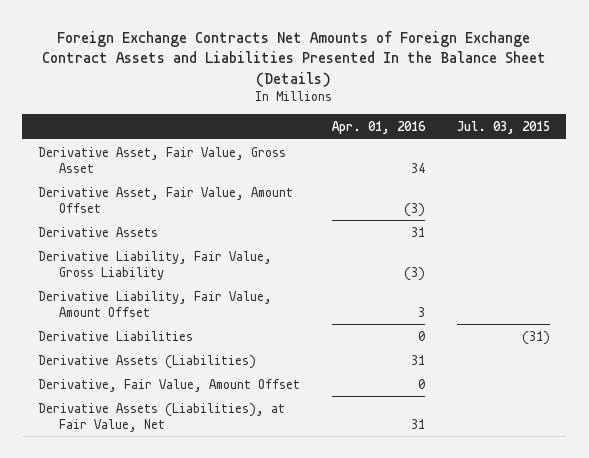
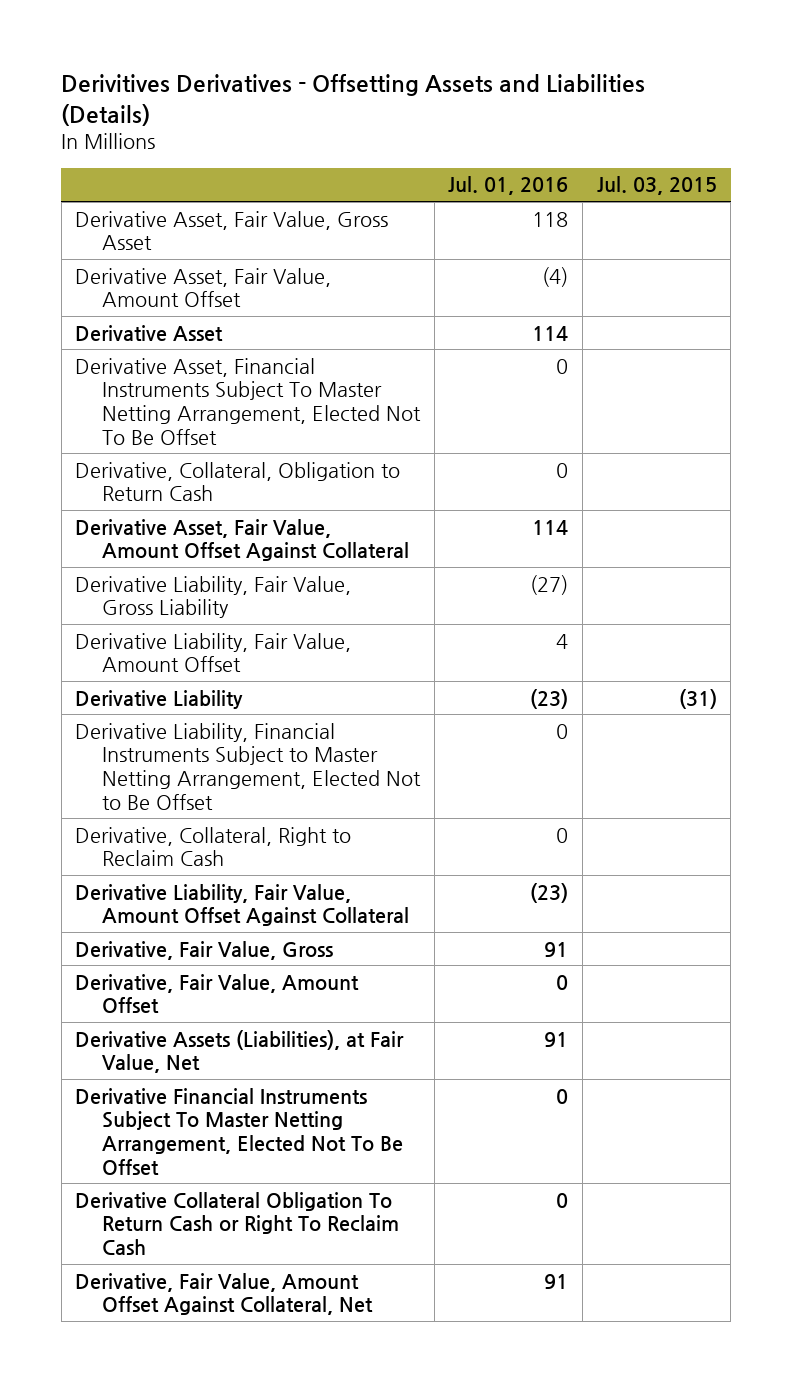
- Foreign Exchange Contracts Net Amounts of Foreign Exchange Contract Assets and Liabilities Presented In the Balance Sheet (Details)
+ Derivitives Derivatives - Offsetting Assets and Liabilities (Details)
- | Apr. 01, 2016 | Jul. 03, 2015
+ | Jul. 01, 2016 | Jul. 03, 2015
- Derivative Assets | 31 |
+ Derivative Asset | 114 |
+ Derivative Asset, Financial Instruments Subject To Master Netting Arrangement, Elected Not To Be Offset | 0 |
+ Derivative, Collateral, Obligation to Return Cash | 0 |
+ Derivative Asset, Fair Value, Amount Offset Against Collateral | 114 |
- Derivative Liabilities | 0 | (31)
- Derivative Assets (Liabilities) | 31 |
+ Derivative Liability | (23) | (31)
+ Derivative Liability, Financial Instruments Subject to Master Netting Arrangement, Elected Not to Be Offset | 0 |
+ Derivative, Collateral, Right to Reclaim Cash | 0 |
+ Derivative Liability, Fair Value, Amount Offset Against Collateral | (23) |
+ Derivative, Fair Value, Gross | 91 |
+ Derivative Financial Instruments Subject To Master Netting Arrangement, Elected Not To Be Offset | 0 |
+ Derivative Collateral Obligation To Return Cash or Right To Reclaim Cash | 0 |
+ Derivative, Fair Value, Amount Offset Against Collateral, Net | 91 |

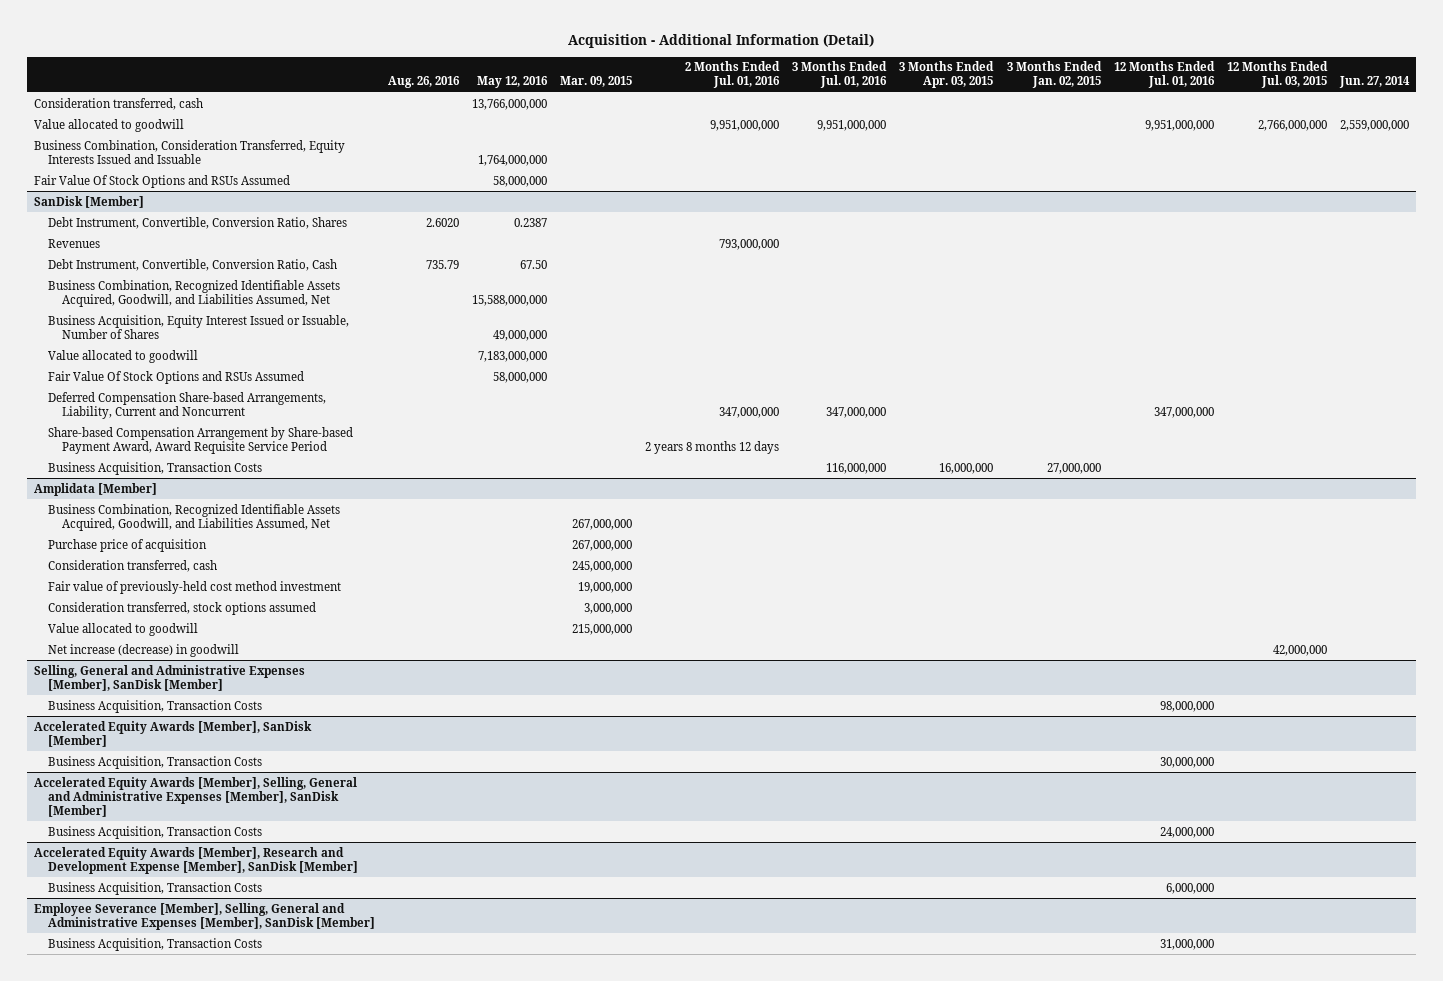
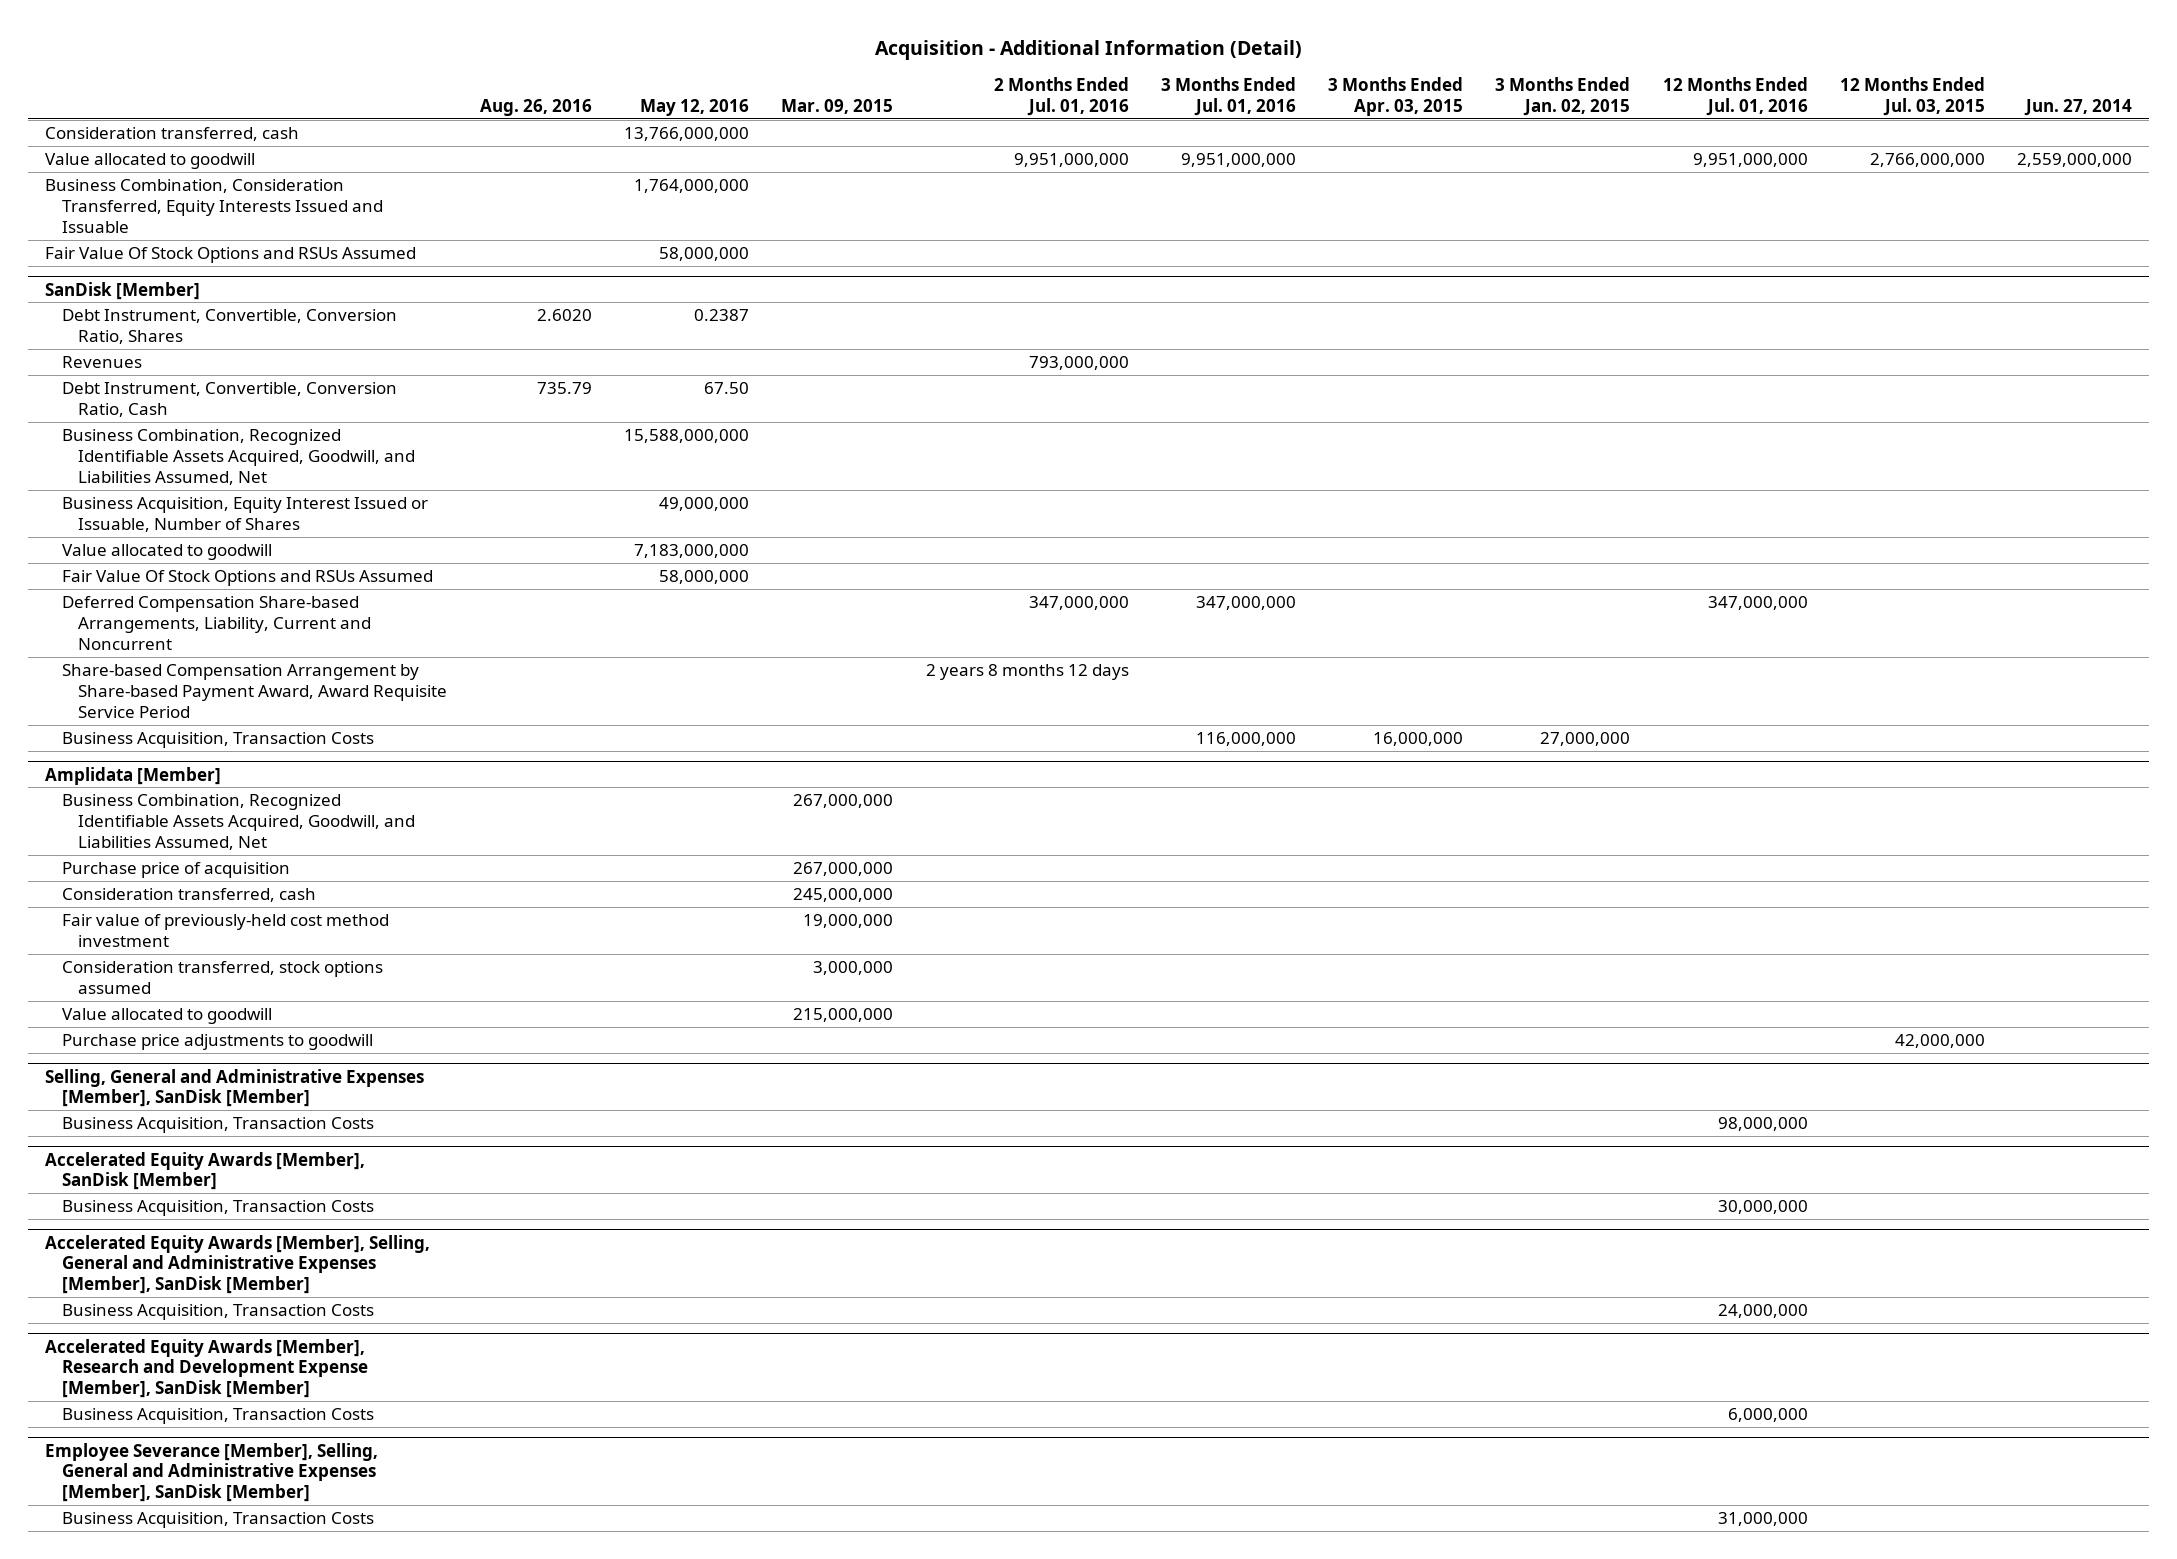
@ Amplidata [Member]
- Net increase (decrease) in goodwill | | | | | | | | | 42,000,000 |
+ Purchase price adjustments to goodwill | | | | | | | | | 42,000,000 |

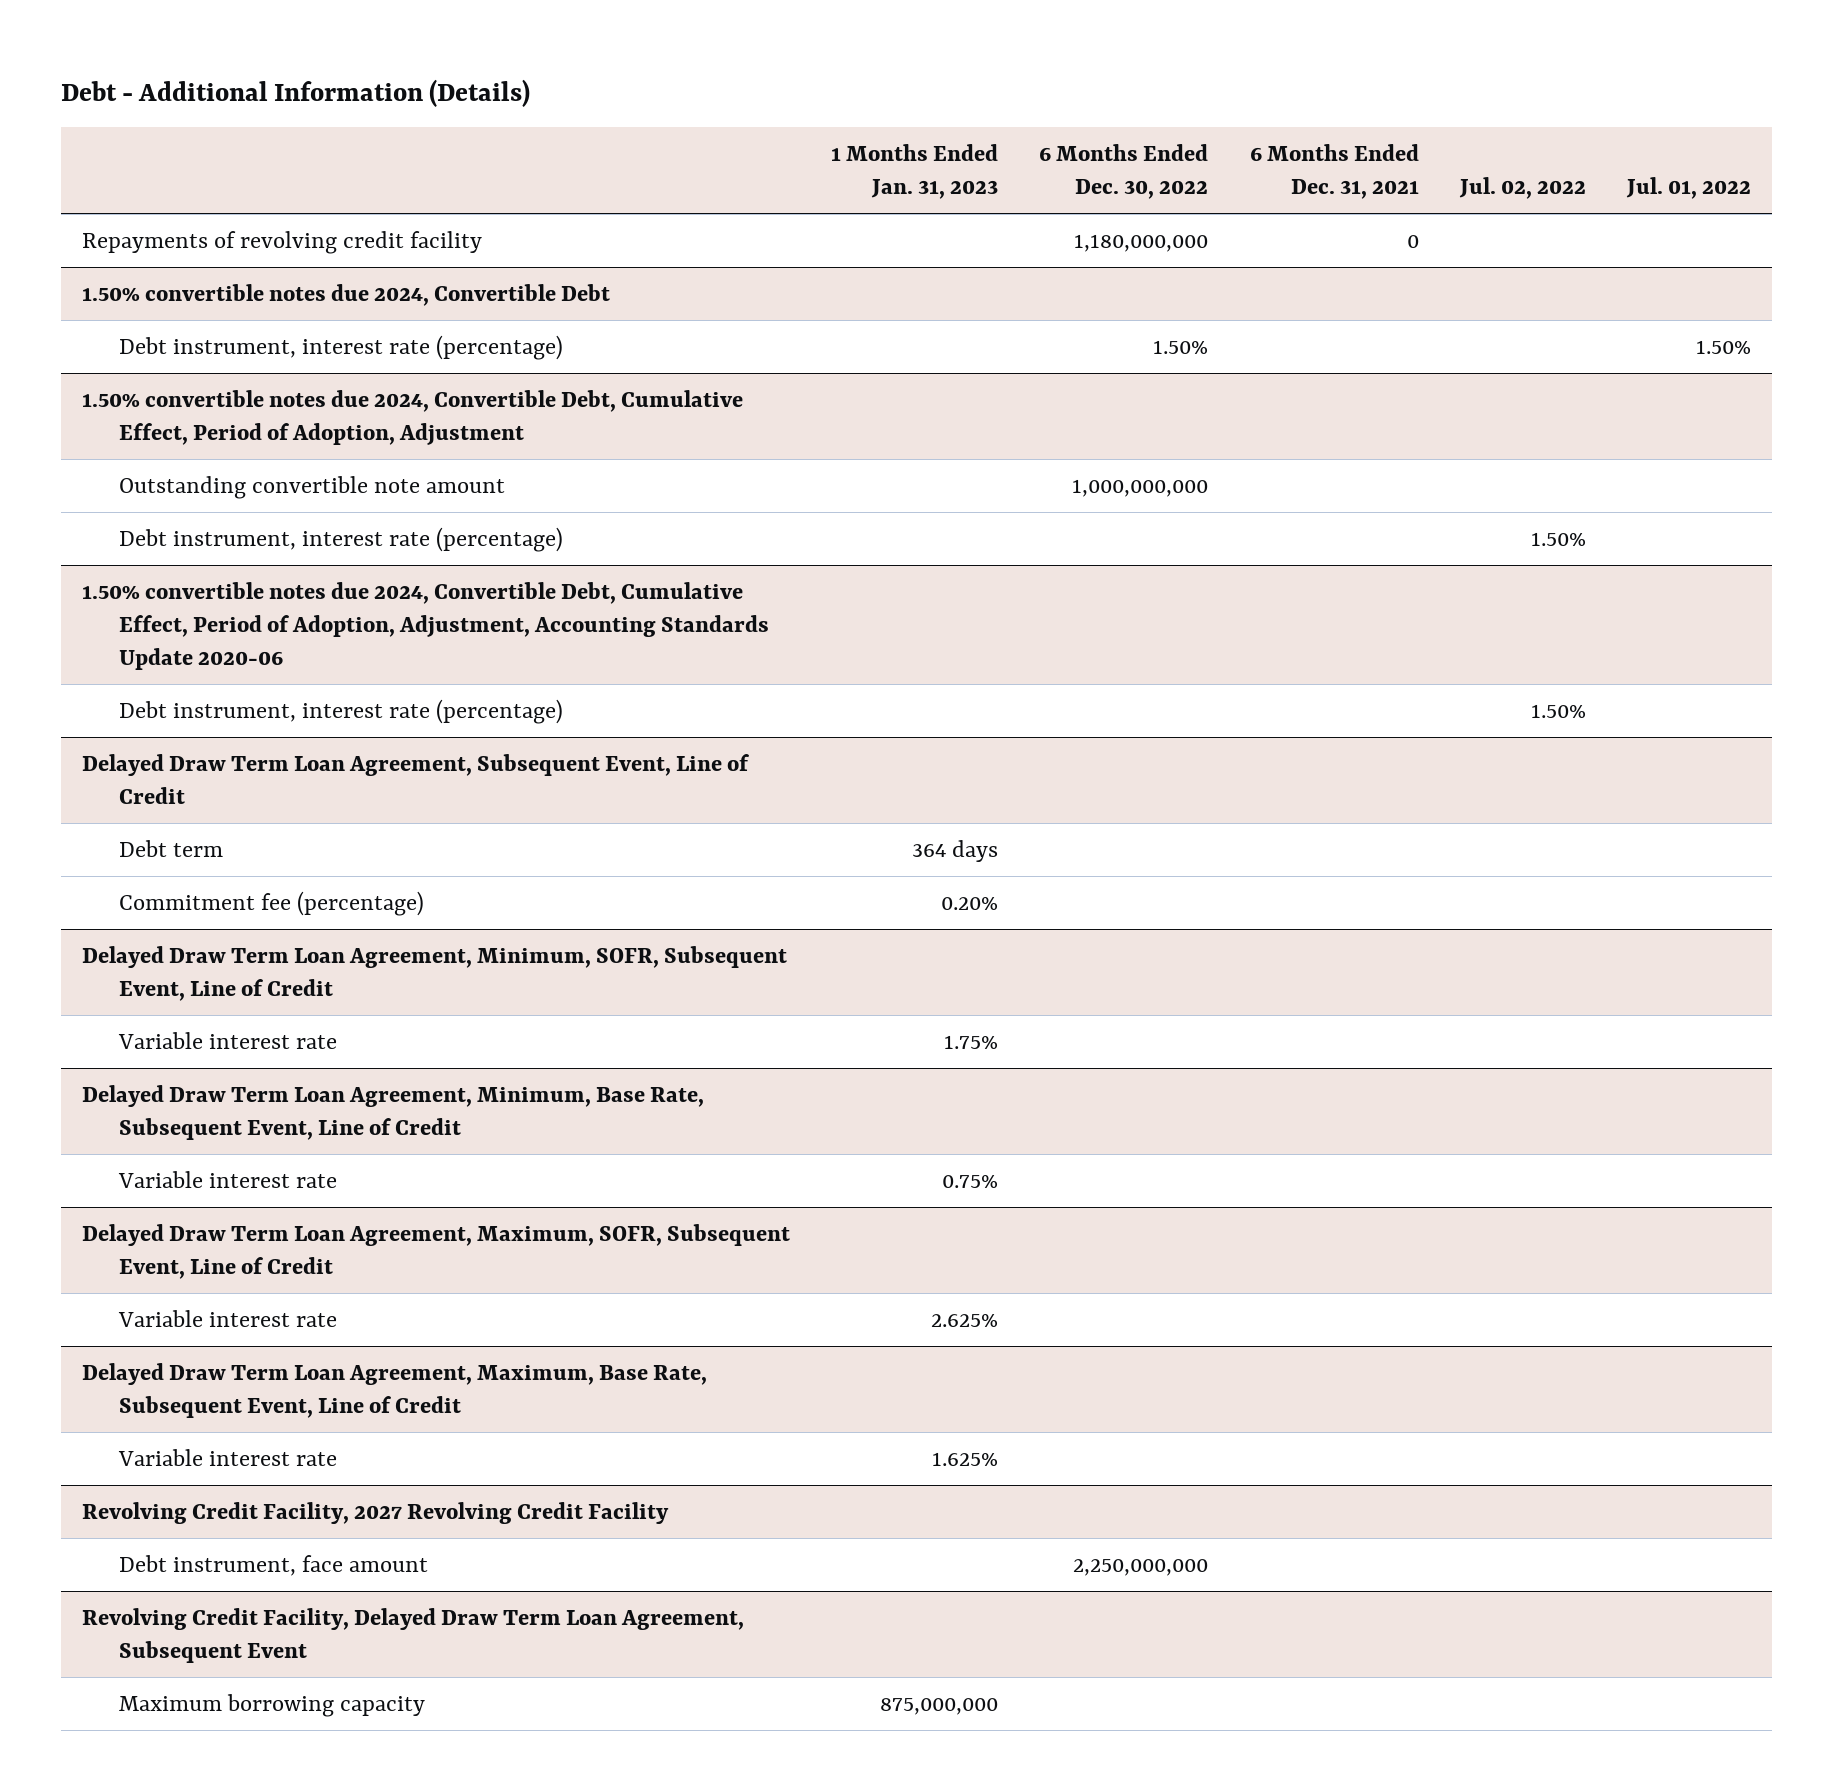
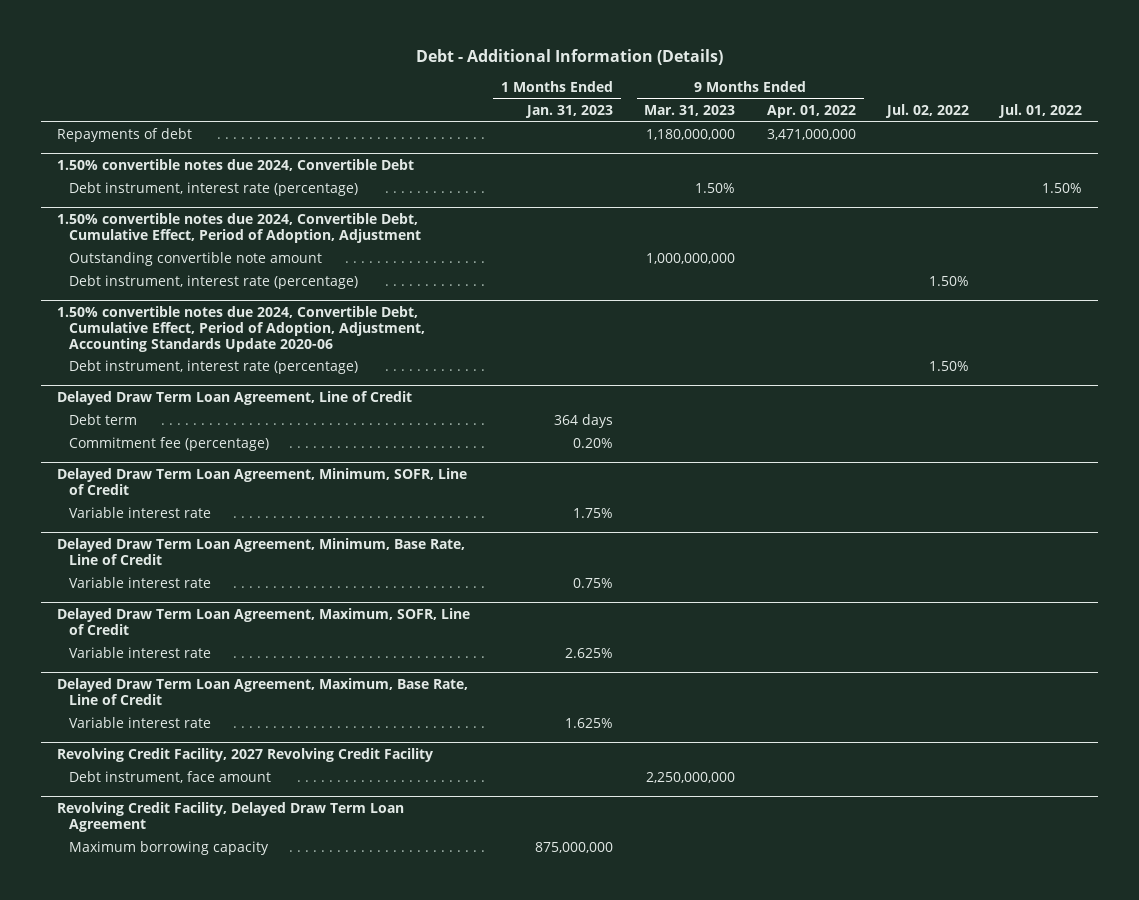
- | 1 Months Ended Jan. 31, 2023 | 6 Months Ended Dec. 30, 2022 | 6 Months Ended Dec. 31, 2021 | Jul. 02, 2022 | Jul. 01, 2022
+ | 1 Months Ended Jan. 31, 2023 | 9 Months Ended Mar. 31, 2023 | 9 Months Ended Apr. 01, 2022 | Jul. 02, 2022 | Jul. 01, 2022
- Repayments of revolving credit facility | | 1,180,000,000 | 0 | |
+ Repayments of debt | | 1,180,000,000 | 3,471,000,000 | |
- Delayed Draw Term Loan Agreement, Subsequent Event, Line of Credit
+ Delayed Draw Term Loan Agreement, Line of Credit
- Delayed Draw Term Loan Agreement, Minimum, SOFR, Subsequent Event, Line of Credit
+ Delayed Draw Term Loan Agreement, Minimum, SOFR, Line of Credit
- Delayed Draw Term Loan Agreement, Minimum, Base Rate, Subsequent Event, Line of Credit
+ Delayed Draw Term Loan Agreement, Minimum, Base Rate, Line of Credit
- Delayed Draw Term Loan Agreement, Maximum, SOFR, Subsequent Event, Line of Credit
+ Delayed Draw Term Loan Agreement, Maximum, SOFR, Line of Credit
- Delayed Draw Term Loan Agreement, Maximum, Base Rate, Subsequent Event, Line of Credit
+ Delayed Draw Term Loan Agreement, Maximum, Base Rate, Line of Credit
- Revolving Credit Facility, Delayed Draw Term Loan Agreement, Subsequent Event
+ Revolving Credit Facility, Delayed Draw Term Loan Agreement

